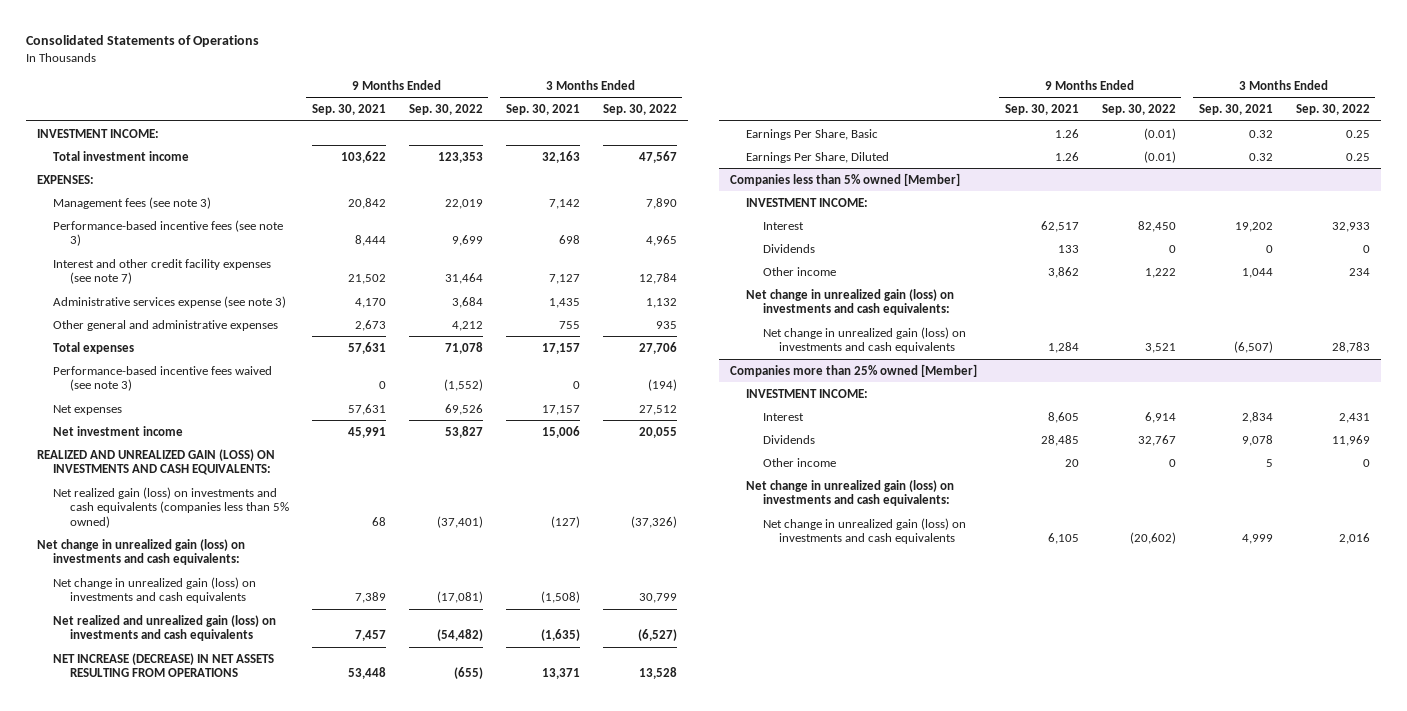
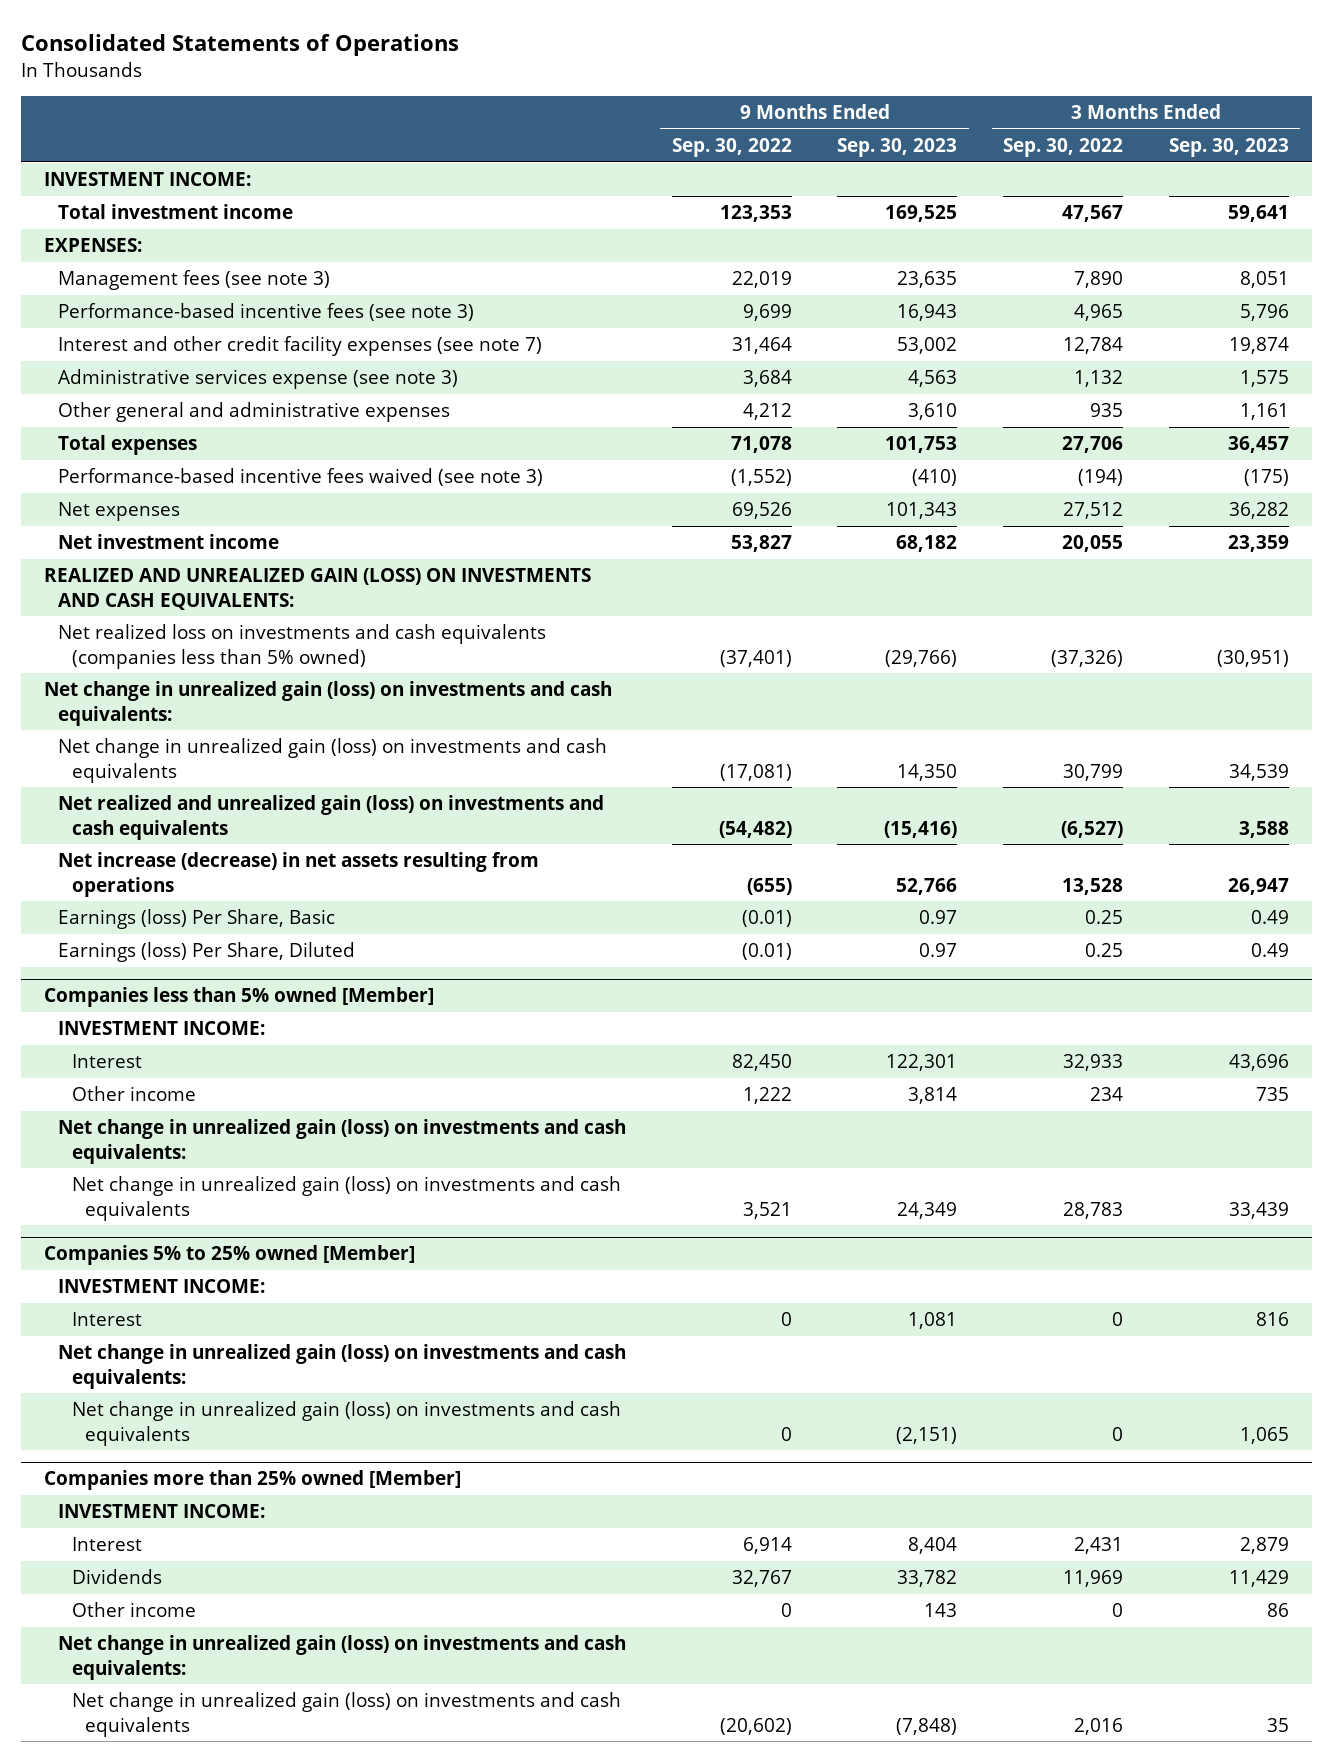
- | 9 Months Ended Sep. 30, 2021 | 9 Months Ended Sep. 30, 2022 | 3 Months Ended Sep. 30, 2021 | 3 Months Ended Sep. 30, 2022
+ | 9 Months Ended Sep. 30, 2022 | 9 Months Ended Sep. 30, 2023 | 3 Months Ended Sep. 30, 2022 | 3 Months Ended Sep. 30, 2023
- Net realized gain (loss) on investments and cash equivalents (companies less than 5% owned) | 68 | (37,401) | (127) | (37,326)
+ Net realized loss on investments and cash equivalents (companies less than 5% owned) | (37,401) | (29,766) | (37,326) | (30,951)
- NET INCREASE (DECREASE) IN NET ASSETS RESULTING FROM OPERATIONS | 53,448 | (655) | 13,371 | 13,528
- Earnings Per Share, Basic | 1.26 | (0.01) | 0.32 | 0.25
- Earnings Per Share, Diluted | 1.26 | (0.01) | 0.32 | 0.25
+ Net increase (decrease) in net assets resulting from operations | (655) | 52,766 | 13,528 | 26,947
+ Earnings (loss) Per Share, Basic | (0.01) | 0.97 | 0.25 | 0.49
+ Earnings (loss) Per Share, Diluted | (0.01) | 0.97 | 0.25 | 0.49
@ Companies less than 5% owned [Member]
- Dividends | 133 | 0 | 0 | 0
+ Companies 5% to 25% owned [Member]
+ INVESTMENT INCOME:
+ Interest | 0 | 1,081 | 0 | 816
+ Net change in unrealized gain (loss) on investments and cash equivalents:
+ Net change in unrealized gain (loss) on investments and cash equivalents | 0 | (2,151) | 0 | 1,065

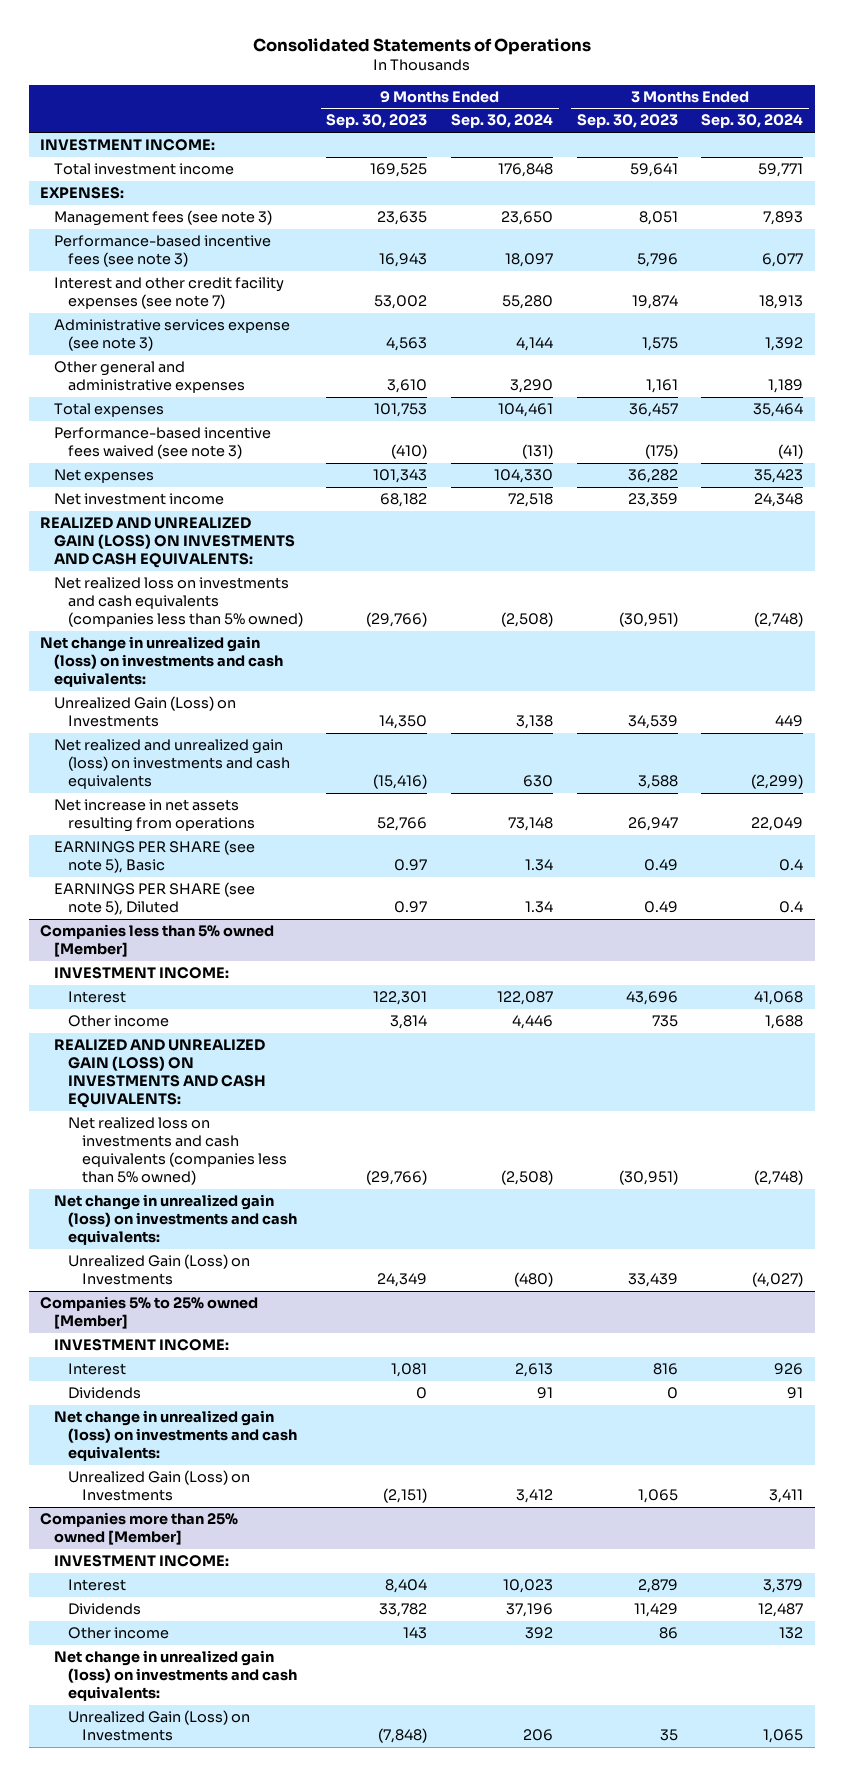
- | 9 Months Ended Sep. 30, 2022 | 9 Months Ended Sep. 30, 2023 | 3 Months Ended Sep. 30, 2022 | 3 Months Ended Sep. 30, 2023
+ | 9 Months Ended Sep. 30, 2023 | 9 Months Ended Sep. 30, 2024 | 3 Months Ended Sep. 30, 2023 | 3 Months Ended Sep. 30, 2024
- Net change in unrealized gain (loss) on investments and cash equivalents | (17,081) | 14,350 | 30,799 | 34,539
+ Unrealized Gain (Loss) on Investments | 14,350 | 3,138 | 34,539 | 449
- Net increase (decrease) in net assets resulting from operations | (655) | 52,766 | 13,528 | 26,947
- Earnings (loss) Per Share, Basic | (0.01) | 0.97 | 0.25 | 0.49
- Earnings (loss) Per Share, Diluted | (0.01) | 0.97 | 0.25 | 0.49
+ Net increase in net assets resulting from operations | 52,766 | 73,148 | 26,947 | 22,049
+ EARNINGS PER SHARE (see note 5), Basic | 0.97 | 1.34 | 0.49 | 0.4
+ EARNINGS PER SHARE (see note 5), Diluted | 0.97 | 1.34 | 0.49 | 0.4
@ Companies less than 5% owned [Member]
+ REALIZED AND UNREALIZED GAIN (LOSS) ON INVESTMENTS AND CASH EQUIVALENTS:
+ Net realized loss on investments and cash equivalents (companies less than 5% owned) | (29,766) | (2,508) | (30,951) | (2,748)
- Net change in unrealized gain (loss) on investments and cash equivalents | 3,521 | 24,349 | 28,783 | 33,439
+ Unrealized Gain (Loss) on Investments | 24,349 | (480) | 33,439 | (4,027)
@ Companies 5% to 25% owned [Member]
+ Dividends | 0 | 91 | 0 | 91
- Net change in unrealized gain (loss) on investments and cash equivalents | 0 | (2,151) | 0 | 1,065
+ Unrealized Gain (Loss) on Investments | (2,151) | 3,412 | 1,065 | 3,411
@ Companies more than 25% owned [Member]
- Net change in unrealized gain (loss) on investments and cash equivalents | (20,602) | (7,848) | 2,016 | 35
+ Unrealized Gain (Loss) on Investments | (7,848) | 206 | 35 | 1,065

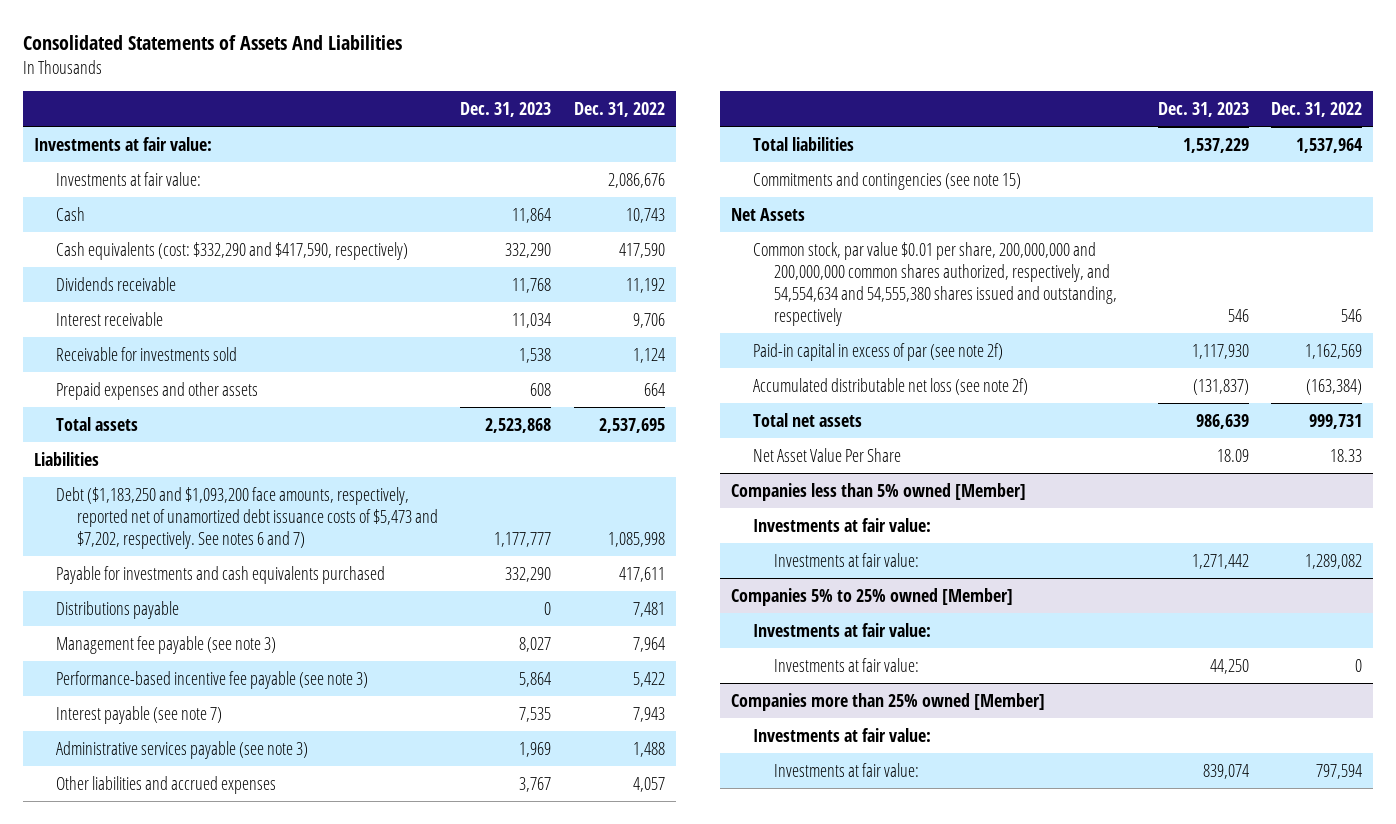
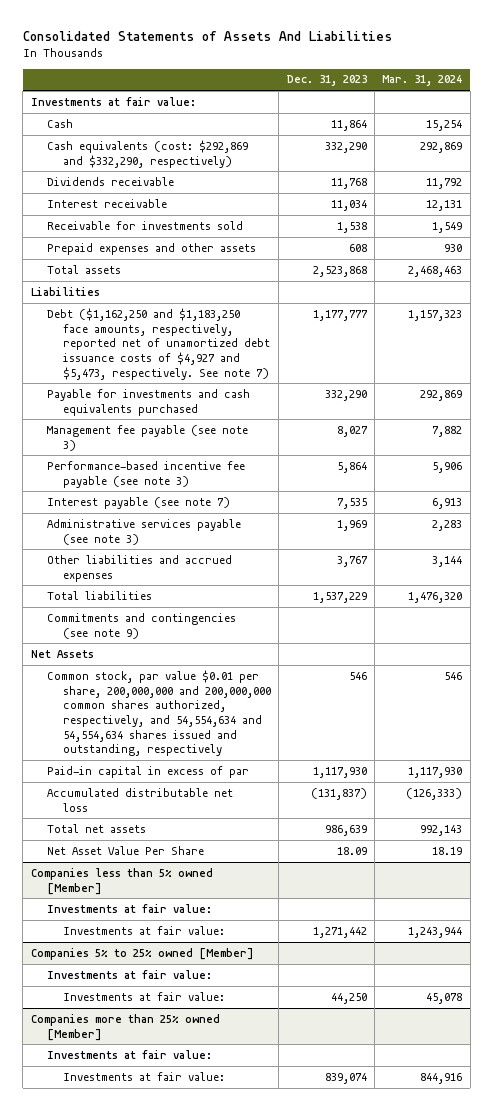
- | Dec. 31, 2023 | Dec. 31, 2022
+ | Dec. 31, 2023 | Mar. 31, 2024
- Investments at fair value: | | 2,086,676
- Cash equivalents (cost: $332,290 and $417,590, respectively) | 332,290 | 417,590
+ Cash equivalents (cost: $292,869 and $332,290, respectively) | 332,290 | 292,869
- Debt ($1,183,250 and $1,093,200 face amounts, respectively, reported net of unamortized debt issuance costs of $5,473 and $7,202, respectively. See notes 6 and 7) | 1,177,777 | 1,085,998
+ Debt ($1,162,250 and $1,183,250 face amounts, respectively, reported net of unamortized debt issuance costs of $4,927 and $5,473, respectively. See note 7) | 1,177,777 | 1,157,323
- Distributions payable | 0 | 7,481
- Commitments and contingencies (see note 15)
+ Commitments and contingencies (see note 9)
- Common stock, par value $0.01 per share, 200,000,000 and 200,000,000 common shares authorized, respectively, and 54,554,634 and 54,555,380 shares issued and outstanding, respectively | 546 | 546
- Paid-in capital in excess of par (see note 2f) | 1,117,930 | 1,162,569
- Accumulated distributable net loss (see note 2f) | (131,837) | (163,384)
+ Common stock, par value $0.01 per share, 200,000,000 and 200,000,000 common shares authorized, respectively, and 54,554,634 and 54,554,634 shares issued and outstanding, respectively | 546 | 546
+ Paid-in capital in excess of par | 1,117,930 | 1,117,930
+ Accumulated distributable net loss | (131,837) | (126,333)

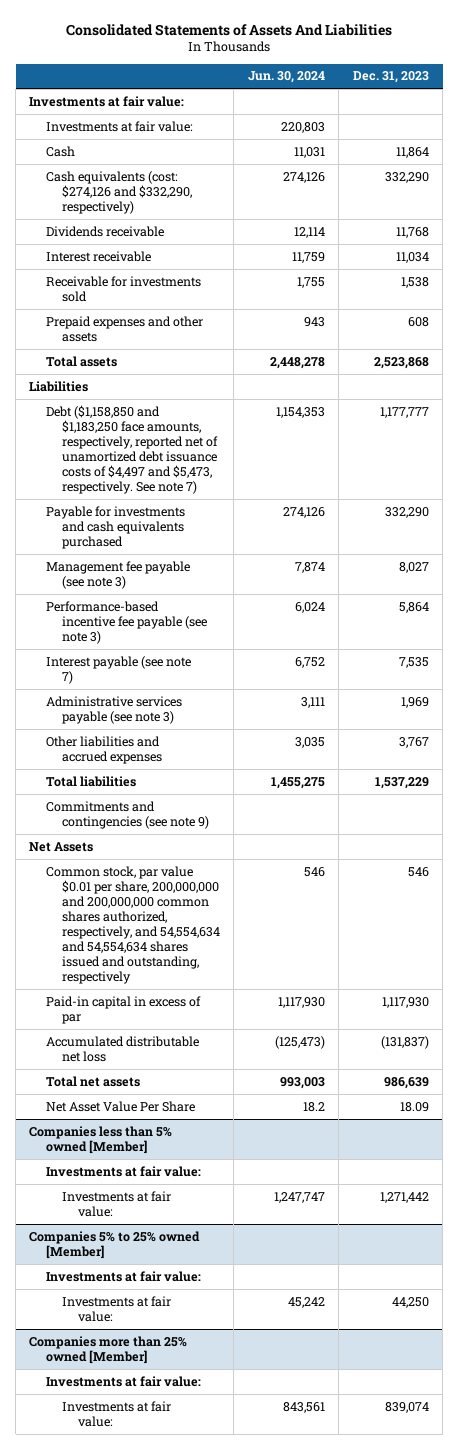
- | Dec. 31, 2023 | Mar. 31, 2024
+ | Jun. 30, 2024 | Dec. 31, 2023
+ Investments at fair value: | 220,803 |
- Cash equivalents (cost: $292,869 and $332,290, respectively) | 332,290 | 292,869
+ Cash equivalents (cost: $274,126 and $332,290, respectively) | 274,126 | 332,290
- Debt ($1,162,250 and $1,183,250 face amounts, respectively, reported net of unamortized debt issuance costs of $4,927 and $5,473, respectively. See note 7) | 1,177,777 | 1,157,323
+ Debt ($1,158,850 and $1,183,250 face amounts, respectively, reported net of unamortized debt issuance costs of $4,497 and $5,473, respectively. See note 7) | 1,154,353 | 1,177,777

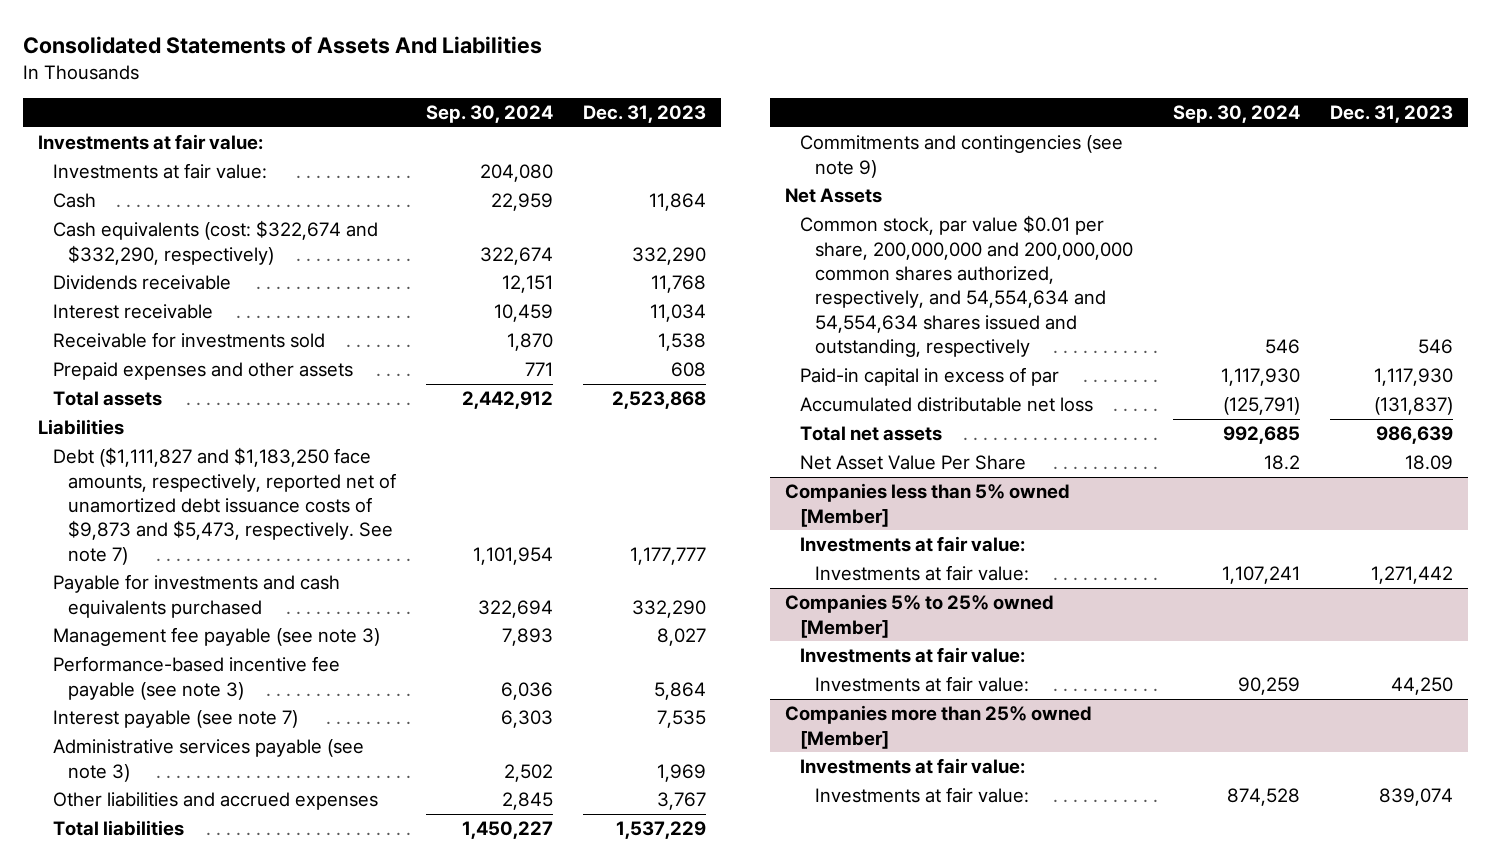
- | Jun. 30, 2024 | Dec. 31, 2023
+ | Sep. 30, 2024 | Dec. 31, 2023
- Cash equivalents (cost: $274,126 and $332,290, respectively) | 274,126 | 332,290
+ Cash equivalents (cost: $322,674 and $332,290, respectively) | 322,674 | 332,290
- Debt ($1,158,850 and $1,183,250 face amounts, respectively, reported net of unamortized debt issuance costs of $4,497 and $5,473, respectively. See note 7) | 1,154,353 | 1,177,777
+ Debt ($1,111,827 and $1,183,250 face amounts, respectively, reported net of unamortized debt issuance costs of $9,873 and $5,473, respectively. See note 7) | 1,101,954 | 1,177,777

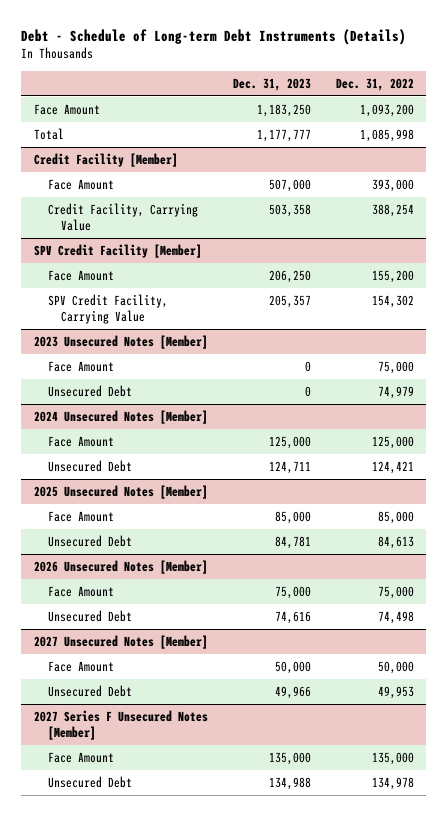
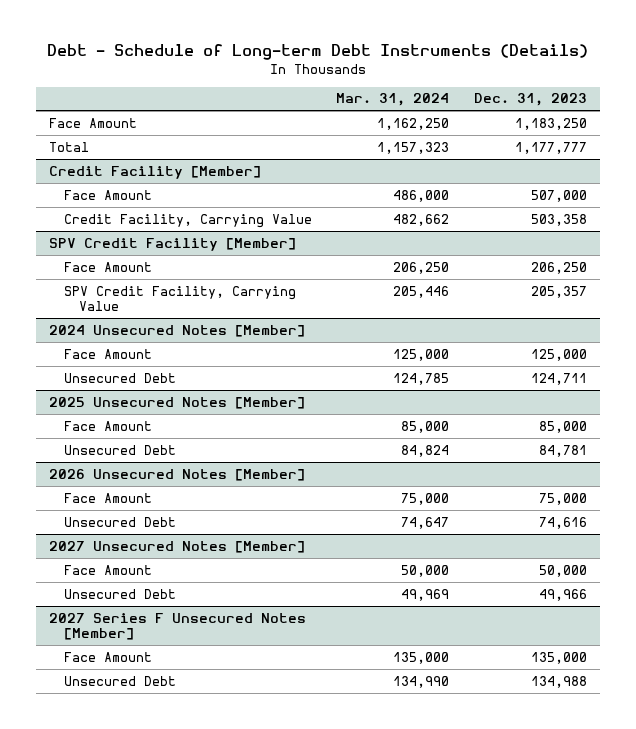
- | Dec. 31, 2023 | Dec. 31, 2022
+ | Mar. 31, 2024 | Dec. 31, 2023
- 2023 Unsecured Notes [Member]
- Face Amount | 0 | 75,000
- Unsecured Debt | 0 | 74,979

